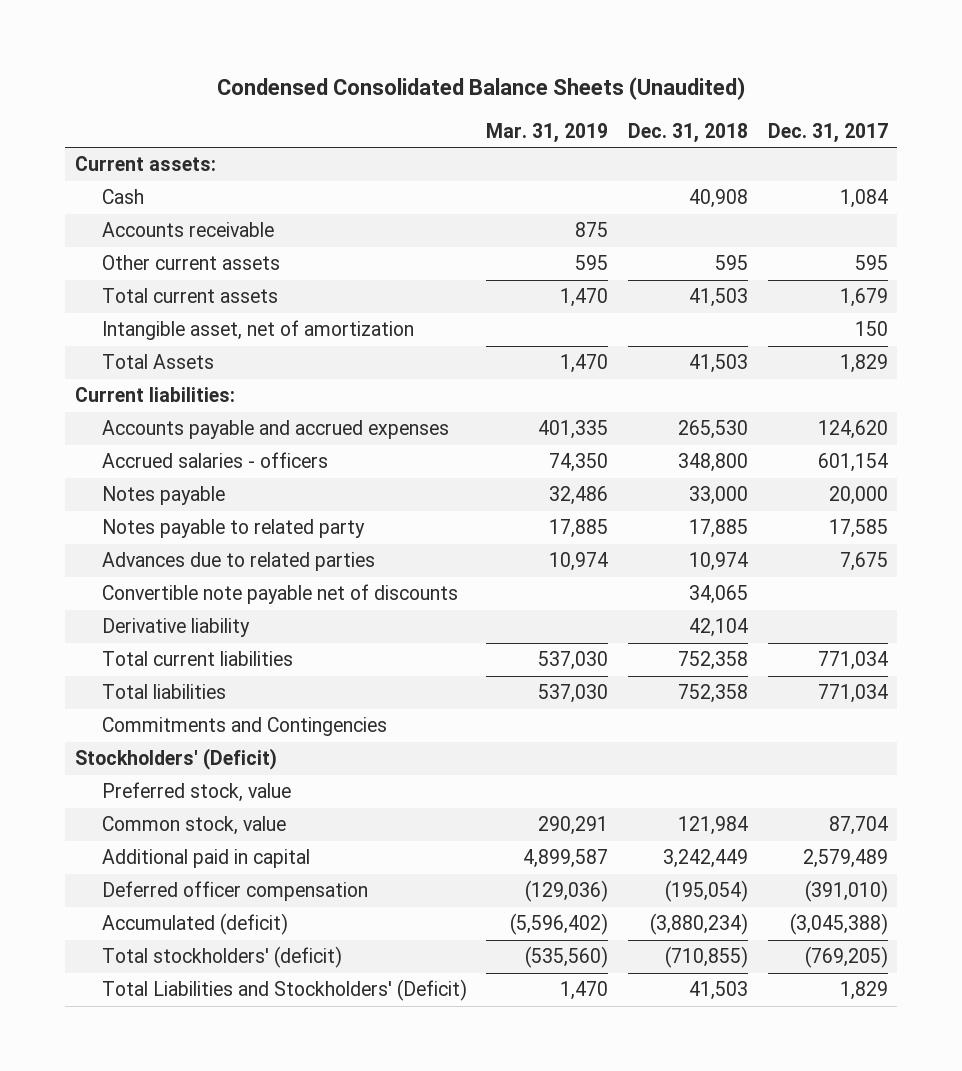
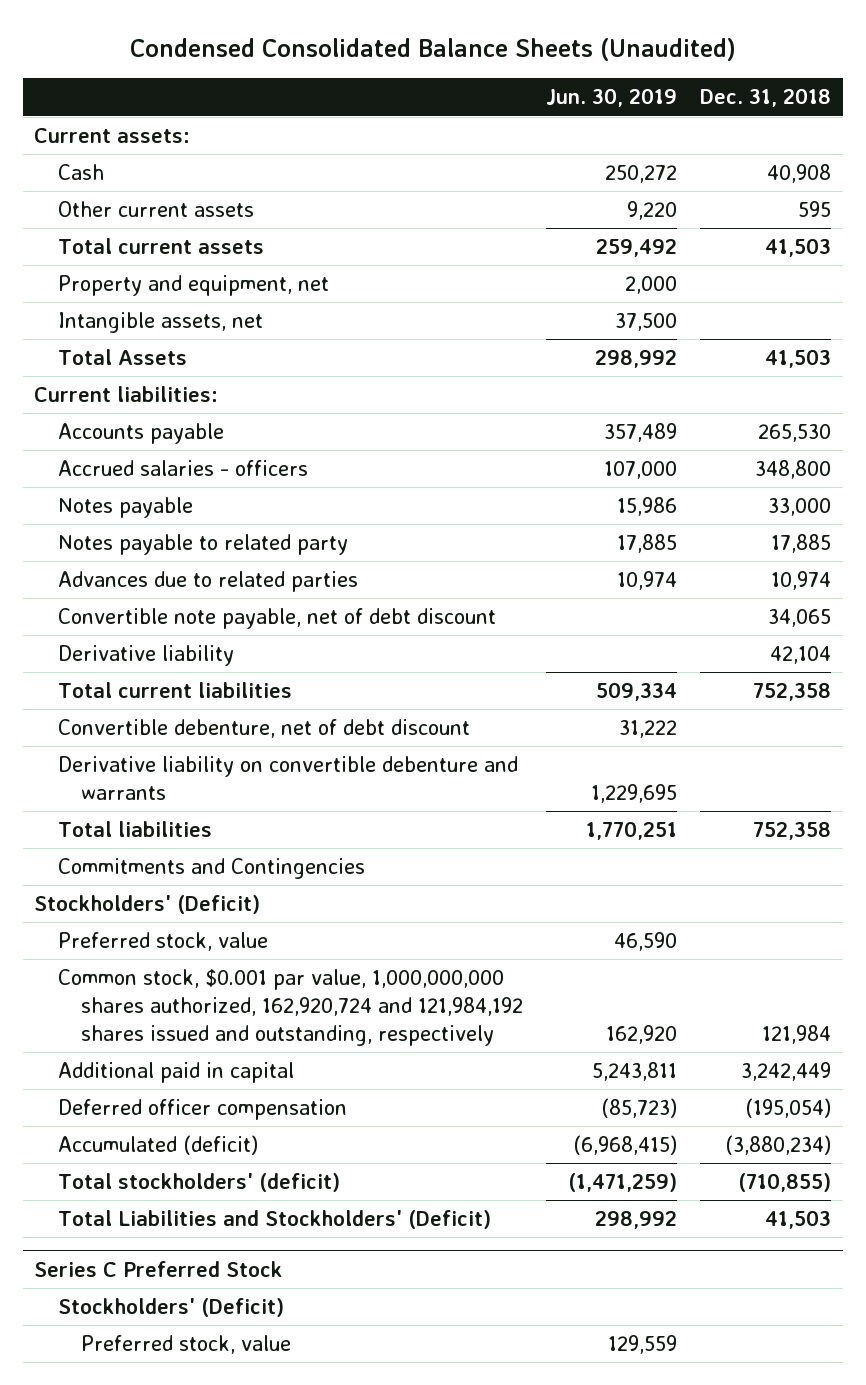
- | Mar. 31, 2019 | Dec. 31, 2018 | Dec. 31, 2017
+ | Jun. 30, 2019 | Dec. 31, 2018
- Accounts receivable | 875 | |
- Intangible asset, net of amortization | | | 150
+ Property and equipment, net | 2,000 |
+ Intangible assets, net | 37,500 |
- Accounts payable and accrued expenses | 401,335 | 265,530 | 124,620
+ Accounts payable | 357,489 | 265,530
- Convertible note payable net of discounts | | 34,065 |
+ Convertible note payable, net of debt discount | | 34,065
+ Convertible debenture, net of debt discount | 31,222 |
+ Derivative liability on convertible debenture and warrants | 1,229,695 |
- Common stock, value | 290,291 | 121,984 | 87,704
+ Common stock, $0.001 par value, 1,000,000,000 shares authorized, 162,920,724 and 121,984,192 shares issued and outstanding, respectively | 162,920 | 121,984
+ Series C Preferred Stock
+ Stockholders' (Deficit)
+ Preferred stock, value | 129,559 |

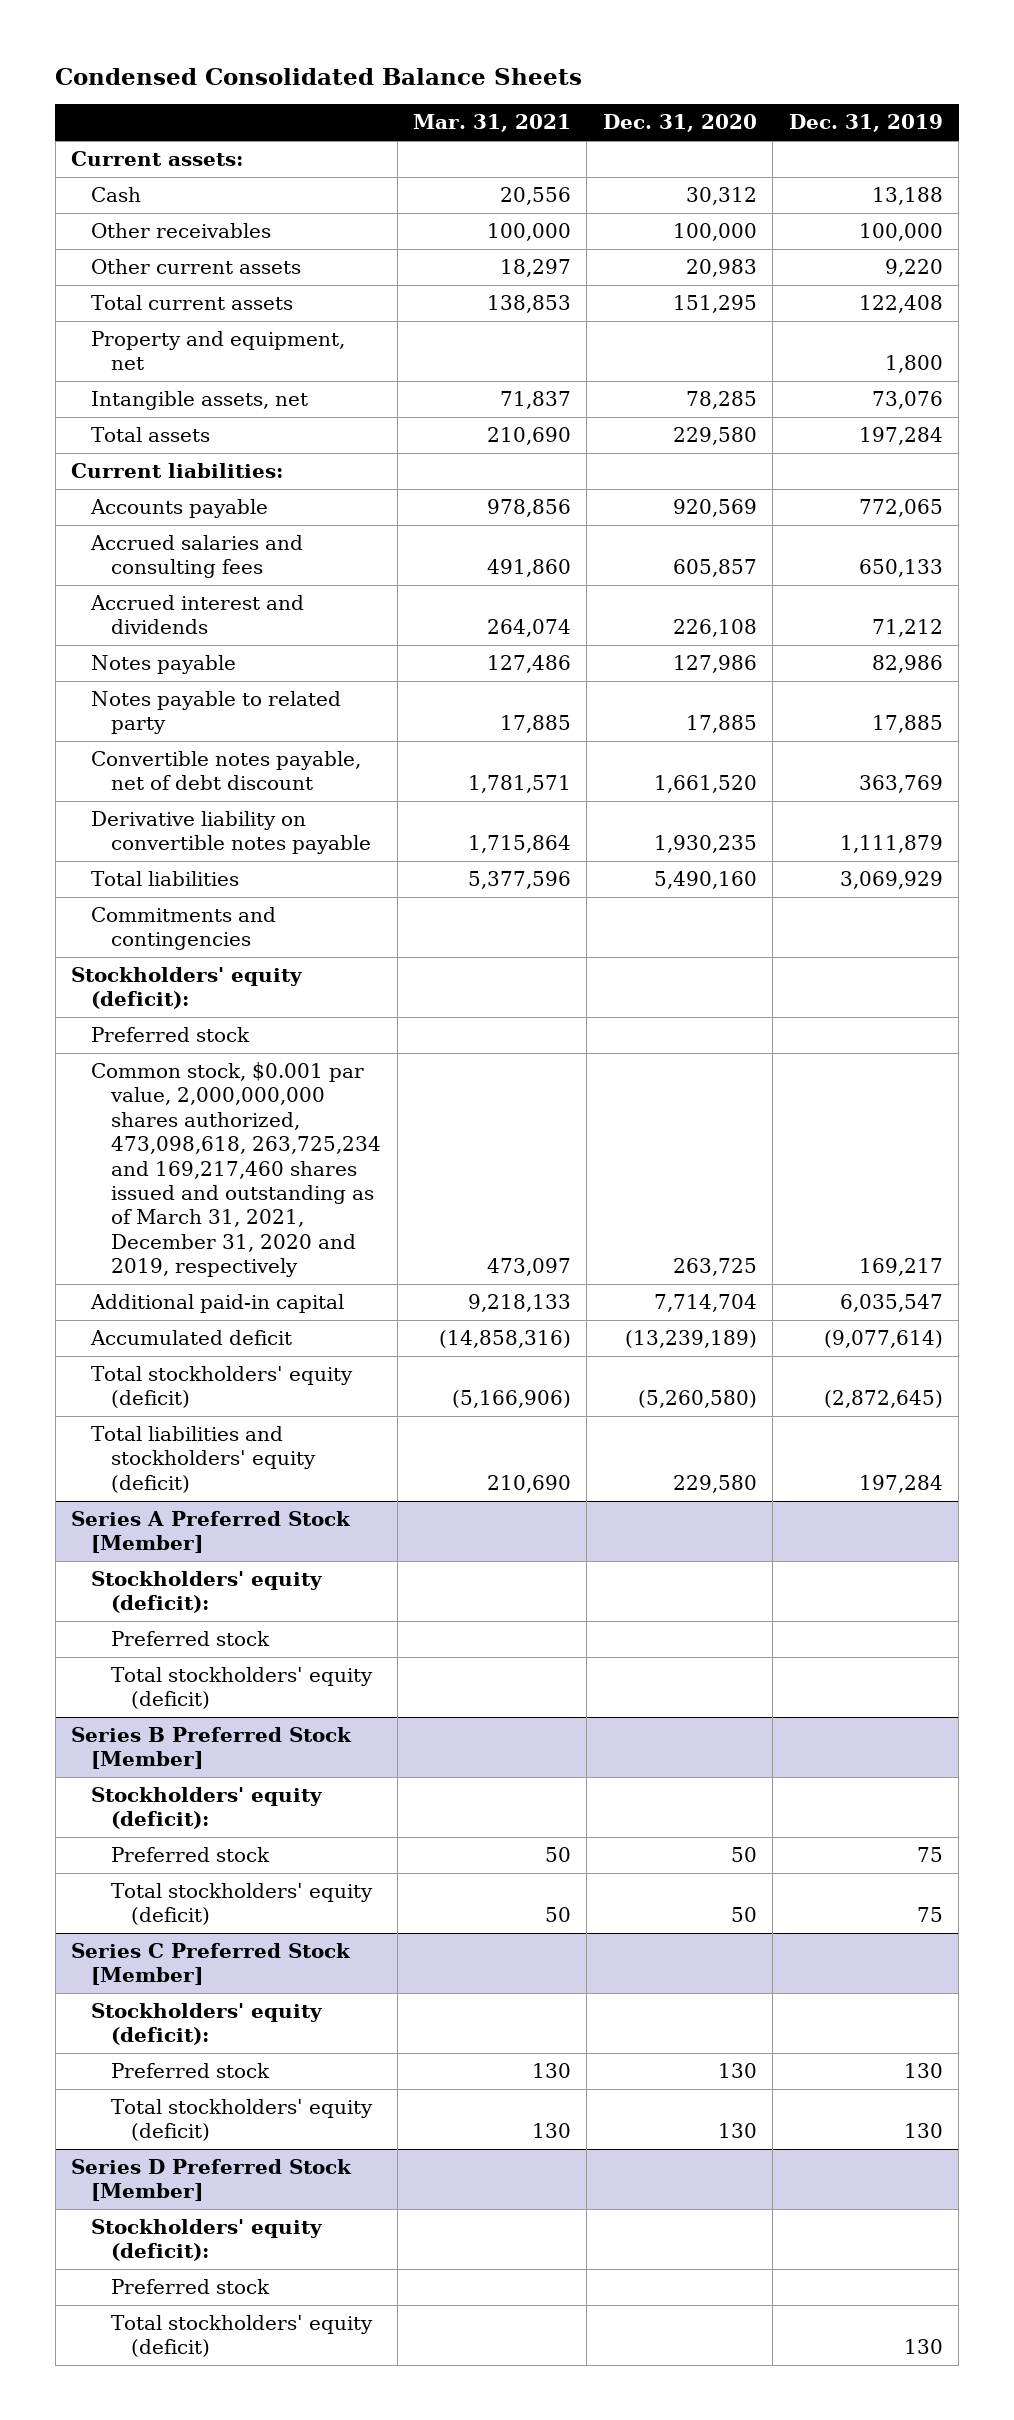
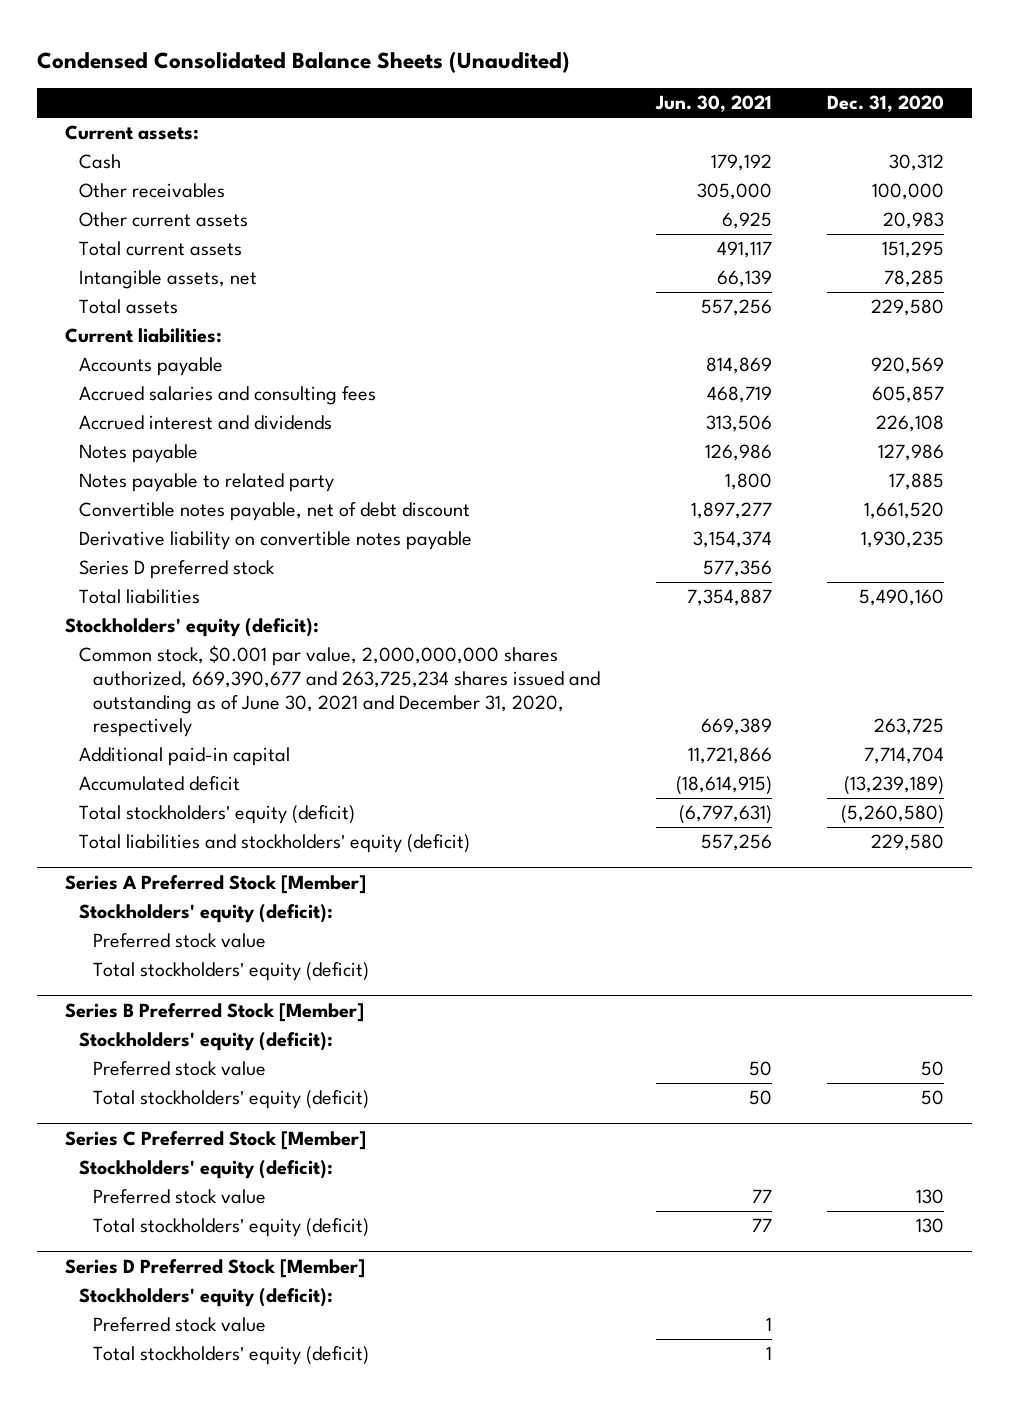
- Condensed Consolidated Balance Sheets
+ Condensed Consolidated Balance Sheets (Unaudited)
- | Mar. 31, 2021 | Dec. 31, 2020 | Dec. 31, 2019
+ | Jun. 30, 2021 | Dec. 31, 2020
- Property and equipment, net | | | 1,800
+ Series D preferred stock | 577,356 |
- Commitments and contingencies
- Preferred stock
- Common stock, $0.001 par value, 2,000,000,000 shares authorized, 473,098,618, 263,725,234 and 169,217,460 shares issued and outstanding as of March 31, 2021, December 31, 2020 and 2019, respectively | 473,097 | 263,725 | 169,217
+ Common stock, $0.001 par value, 2,000,000,000 shares authorized, 669,390,677 and 263,725,234 shares issued and outstanding as of June 30, 2021 and December 31, 2020, respectively | 669,389 | 263,725
@ Series A Preferred Stock [Member]
- Preferred stock
+ Preferred stock value
@ Series B Preferred Stock [Member]
- Preferred stock | 50 | 50 | 75
+ Preferred stock value | 50 | 50
@ Series C Preferred Stock [Member]
- Preferred stock | 130 | 130 | 130
+ Preferred stock value | 77 | 130
@ Series D Preferred Stock [Member]
- Preferred stock
+ Preferred stock value | 1 |

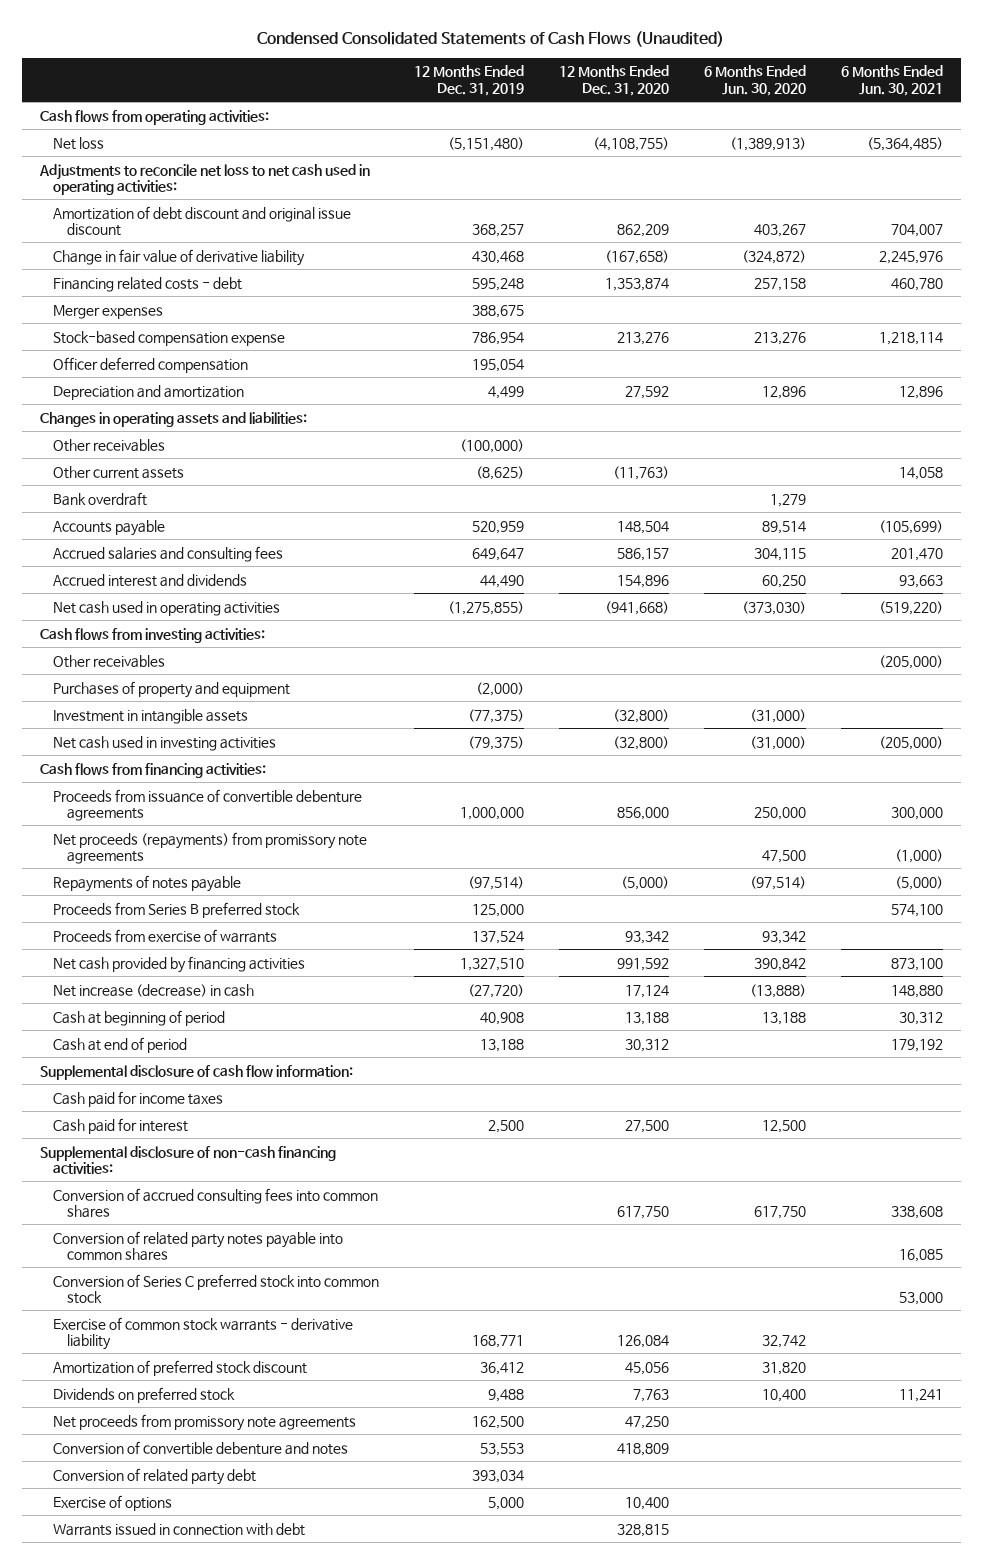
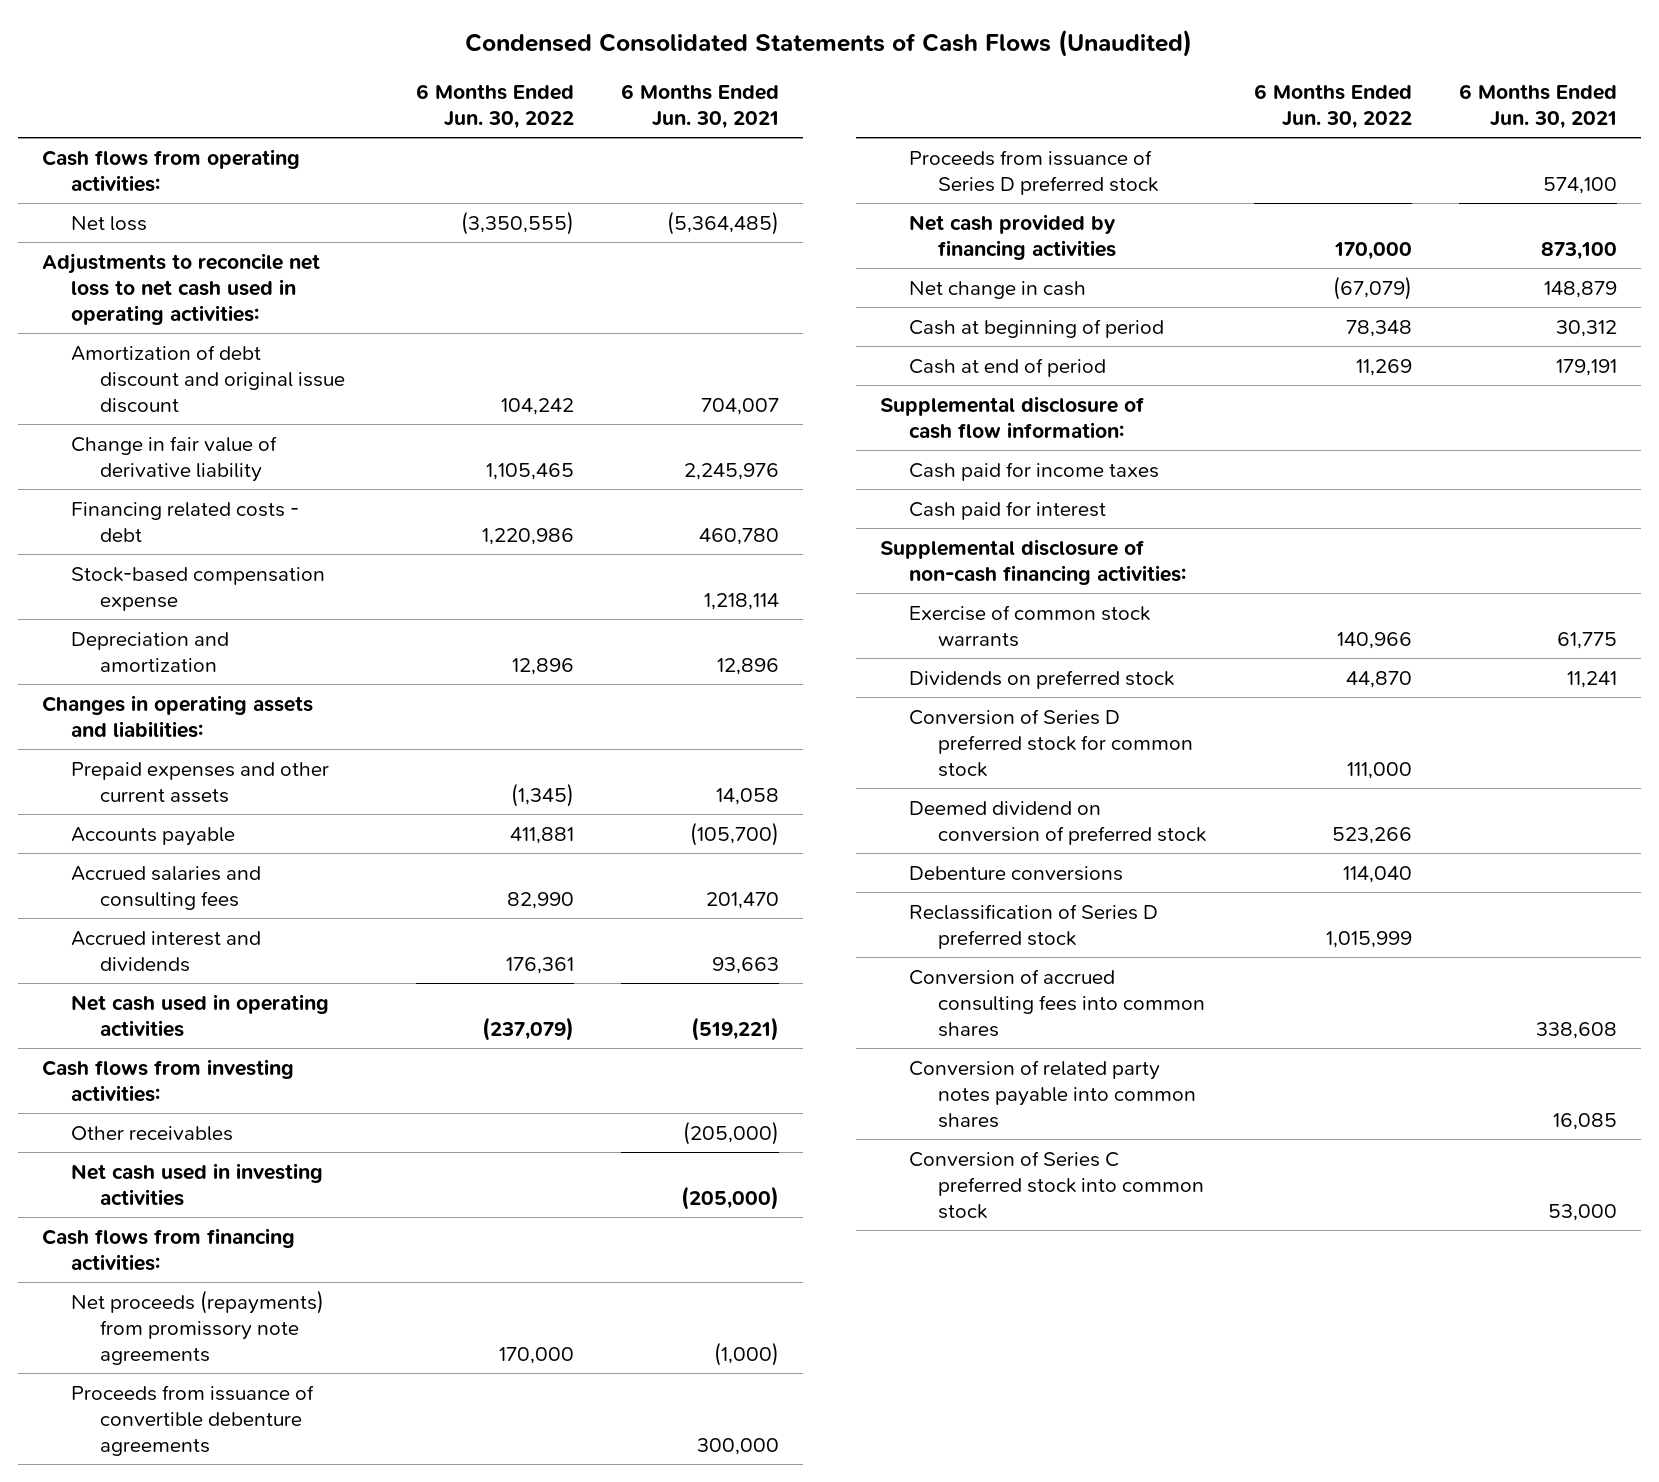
- | 12 Months Ended Dec. 31, 2019 | 12 Months Ended Dec. 31, 2020 | 6 Months Ended Jun. 30, 2020 | 6 Months Ended Jun. 30, 2021
+ | 6 Months Ended Jun. 30, 2022 | 6 Months Ended Jun. 30, 2021
- Merger expenses | 388,675 | | |
- Officer deferred compensation | 195,054 | | |
- Other receivables | (100,000) | | |
- Other current assets | (8,625) | (11,763) | | 14,058
- Bank overdraft | | | 1,279 |
- Accounts payable | 520,959 | 148,504 | 89,514 | (105,699)
+ Prepaid expenses and other current assets | (1,345) | 14,058
+ Accounts payable | 411,881 | (105,700)
- Net cash used in operating activities | (1,275,855) | (941,668) | (373,030) | (519,220)
+ Net cash used in operating activities | (237,079) | (519,221)
- Purchases of property and equipment | (2,000) | | |
- Investment in intangible assets | (77,375) | (32,800) | (31,000) |
- Repayments of notes payable | (97,514) | (5,000) | (97,514) | (5,000)
- Proceeds from Series B preferred stock | 125,000 | | | 574,100
- Proceeds from exercise of warrants | 137,524 | 93,342 | 93,342 |
moved down: Proceeds from issuance of convertible debenture agreements | | 300,000
+ Proceeds from issuance of Series D preferred stock | | 574,100
- Net increase (decrease) in cash | (27,720) | 17,124 | (13,888) | 148,880
+ Net change in cash | (67,079) | 148,879
- Cash at end of period | 13,188 | 30,312 | | 179,192
+ Cash at end of period | 11,269 | 179,191
+ Exercise of common stock warrants | 140,966 | 61,775
moved up: Dividends on preferred stock | 44,870 | 11,241
+ Conversion of Series D preferred stock for common stock | 111,000 |
+ Deemed dividend on conversion of preferred stock | 523,266 |
+ Debenture conversions | 114,040 |
+ Reclassification of Series D preferred stock | 1,015,999 |
- Exercise of common stock warrants - derivative liability | 168,771 | 126,084 | 32,742 |
- Amortization of preferred stock discount | 36,412 | 45,056 | 31,820 |
- Net proceeds from promissory note agreements | 162,500 | 47,250 | |
- Conversion of convertible debenture and notes | 53,553 | 418,809 | |
- Conversion of related party debt | 393,034 | | |
- Exercise of options | 5,000 | 10,400 | |
- Warrants issued in connection with debt | | 328,815 | |

